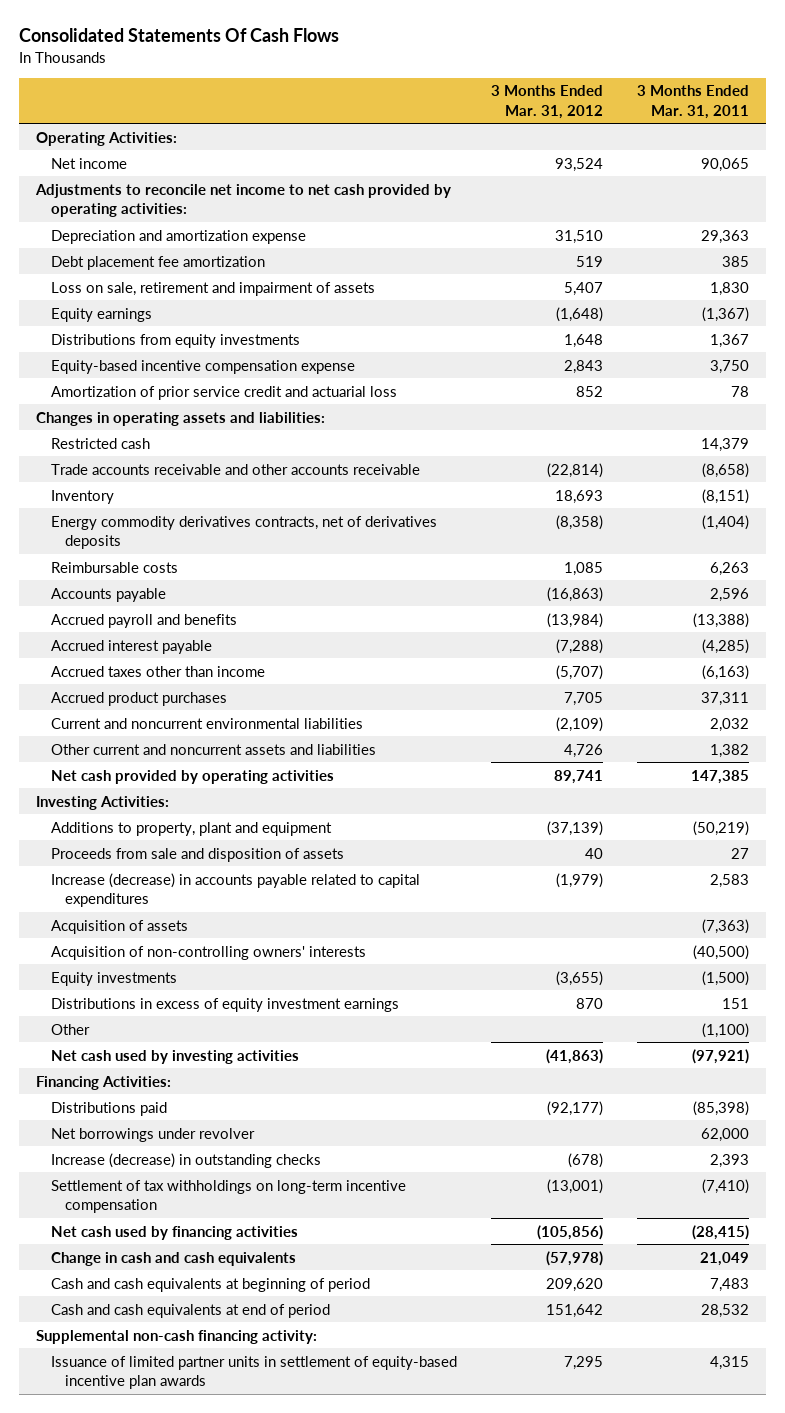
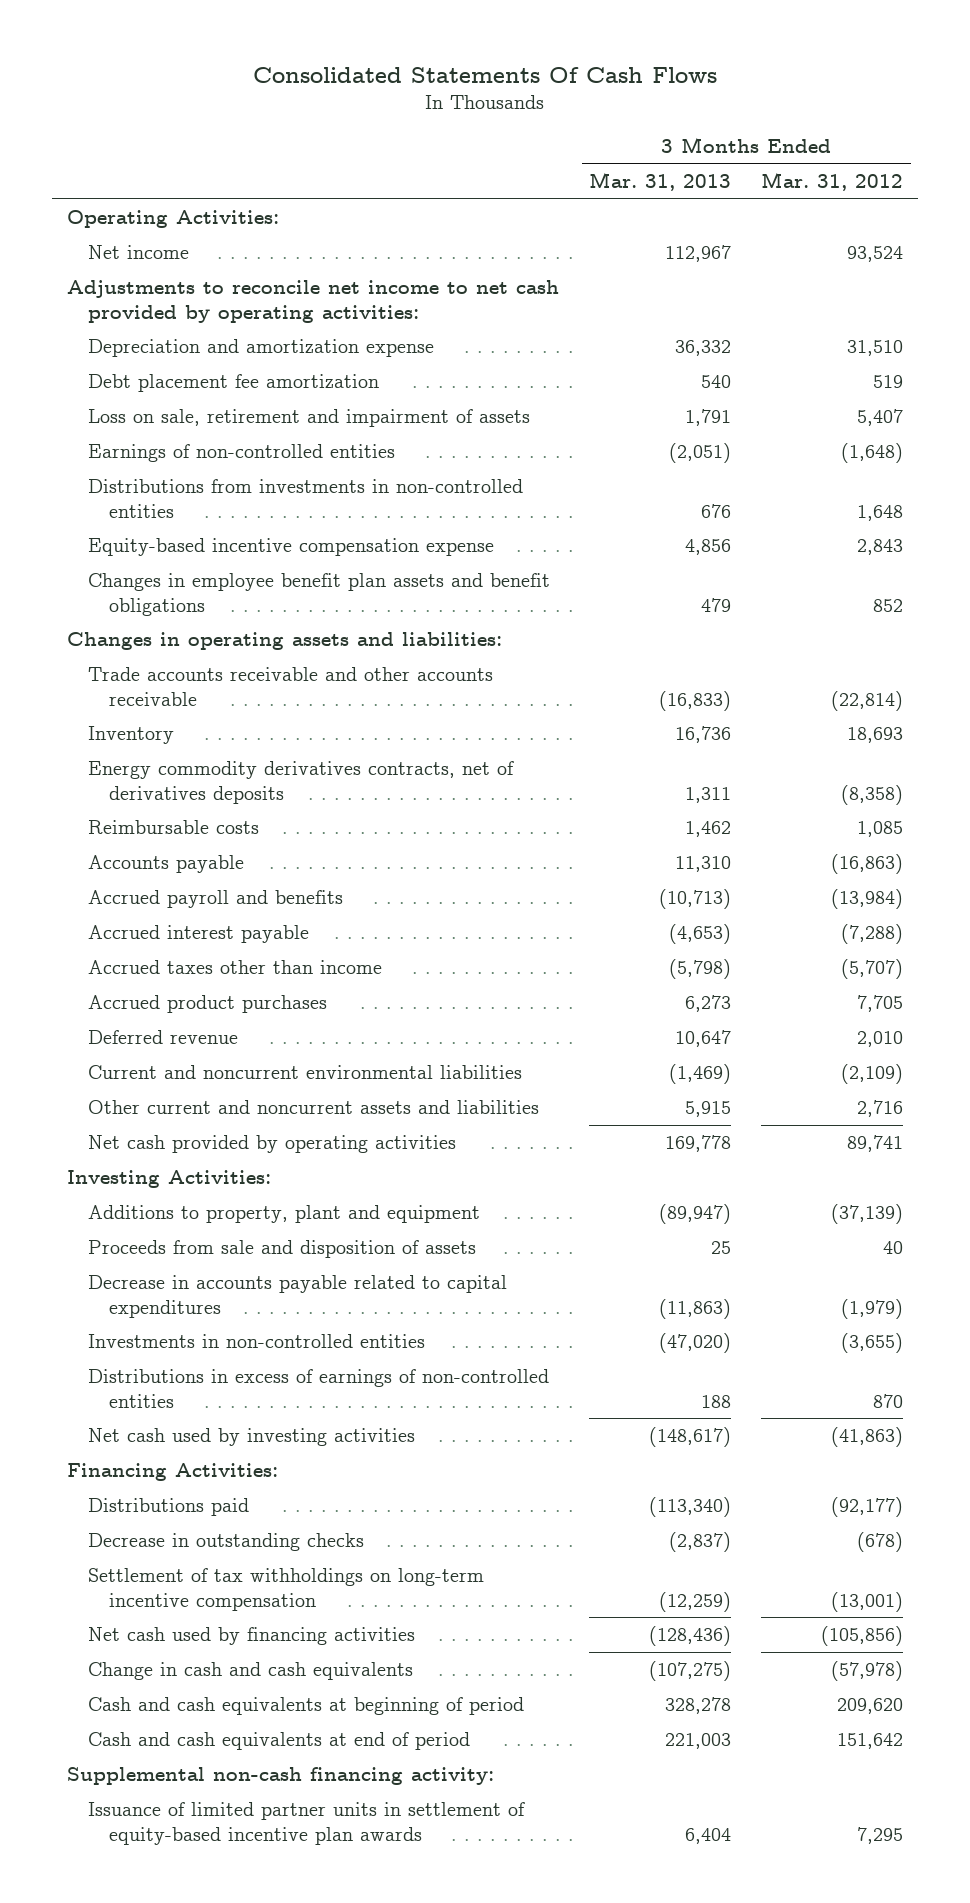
- | 3 Months Ended Mar. 31, 2012 | 3 Months Ended Mar. 31, 2011
+ | 3 Months Ended Mar. 31, 2013 | 3 Months Ended Mar. 31, 2012
- Equity earnings | (1,648) | (1,367)
- Distributions from equity investments | 1,648 | 1,367
+ Earnings of non-controlled entities | (2,051) | (1,648)
+ Distributions from investments in non-controlled entities | 676 | 1,648
- Amortization of prior service credit and actuarial loss | 852 | 78
+ Changes in employee benefit plan assets and benefit obligations | 479 | 852
- Restricted cash | | 14,379
+ Deferred revenue | 10,647 | 2,010
- Other current and noncurrent assets and liabilities | 4,726 | 1,382
+ Other current and noncurrent assets and liabilities | 5,915 | 2,716
- Increase (decrease) in accounts payable related to capital expenditures | (1,979) | 2,583
- Acquisition of assets | | (7,363)
- Acquisition of non-controlling owners' interests | | (40,500)
- Equity investments | (3,655) | (1,500)
- Distributions in excess of equity investment earnings | 870 | 151
- Other | | (1,100)
+ Decrease in accounts payable related to capital expenditures | (11,863) | (1,979)
+ Investments in non-controlled entities | (47,020) | (3,655)
+ Distributions in excess of earnings of non-controlled entities | 188 | 870
- Net borrowings under revolver | | 62,000
- Increase (decrease) in outstanding checks | (678) | 2,393
+ Decrease in outstanding checks | (2,837) | (678)

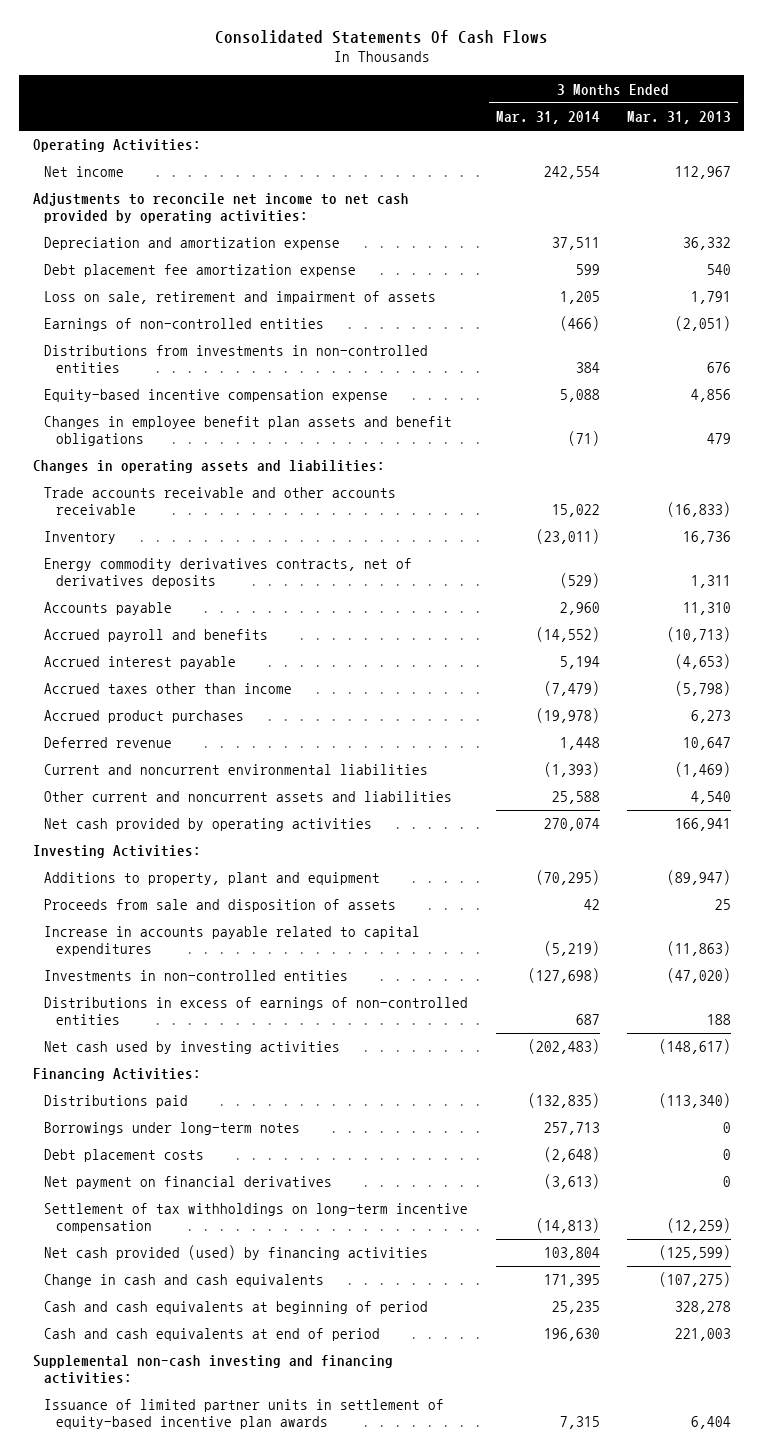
- | 3 Months Ended Mar. 31, 2013 | 3 Months Ended Mar. 31, 2012
+ | 3 Months Ended Mar. 31, 2014 | 3 Months Ended Mar. 31, 2013
- Debt placement fee amortization | 540 | 519
+ Debt placement fee amortization expense | 599 | 540
- Reimbursable costs | 1,462 | 1,085
- Other current and noncurrent assets and liabilities | 5,915 | 2,716
- Net cash provided by operating activities | 169,778 | 89,741
+ Other current and noncurrent assets and liabilities | 25,588 | 4,540
+ Net cash provided by operating activities | 270,074 | 166,941
- Decrease in accounts payable related to capital expenditures | (11,863) | (1,979)
+ Increase in accounts payable related to capital expenditures | (5,219) | (11,863)
- Decrease in outstanding checks | (2,837) | (678)
+ Borrowings under long-term notes | 257,713 | 0
+ Debt placement costs | (2,648) | 0
+ Net payment on financial derivatives | (3,613) | 0
- Net cash used by financing activities | (128,436) | (105,856)
+ Net cash provided (used) by financing activities | 103,804 | (125,599)
- Supplemental non-cash financing activity:
+ Supplemental non-cash investing and financing activities:

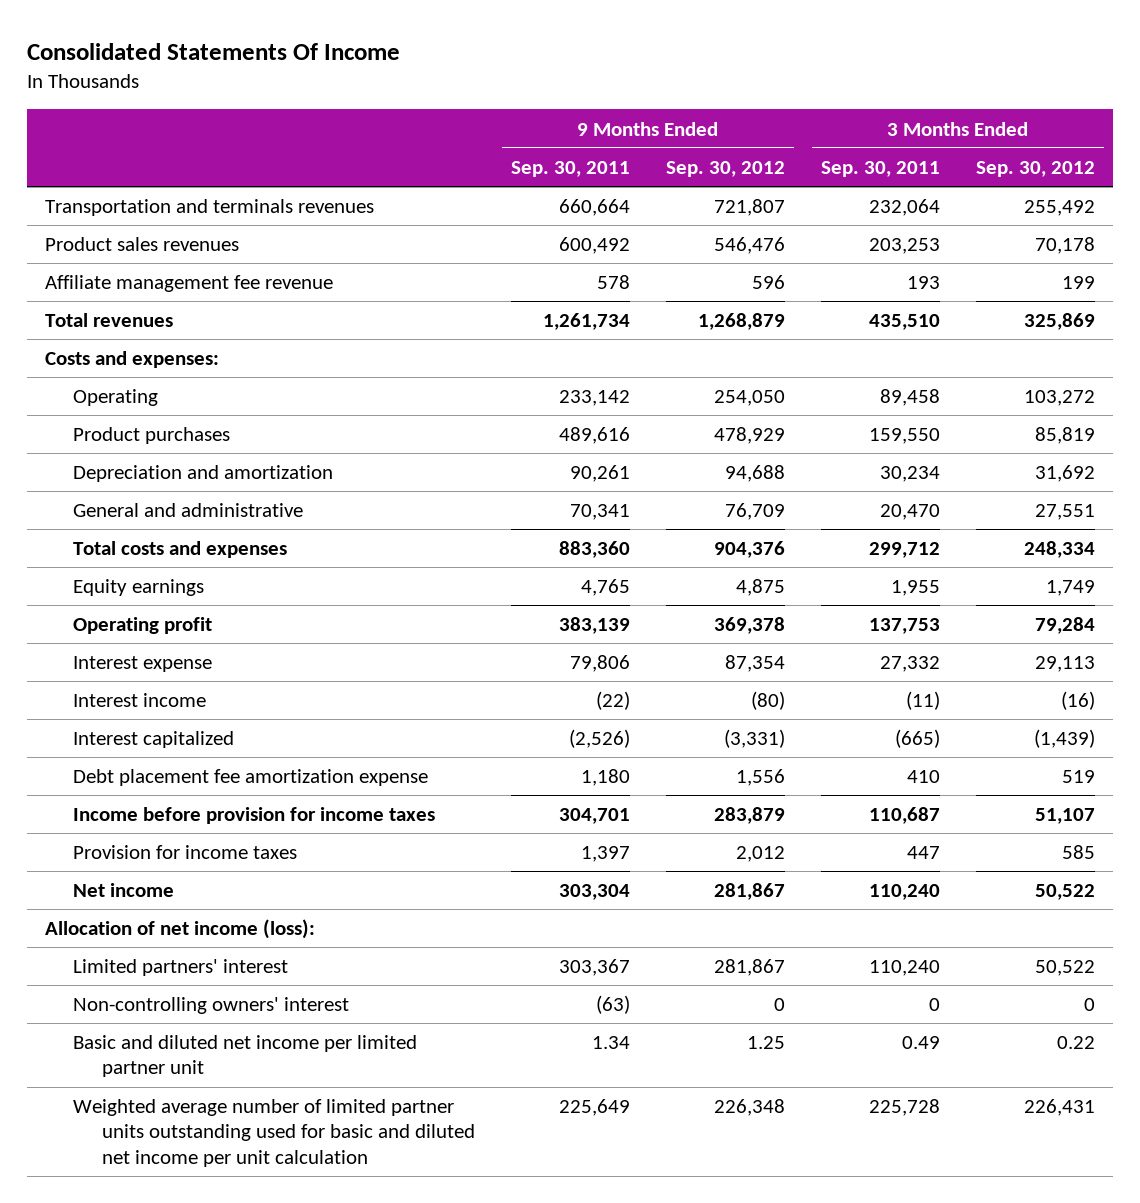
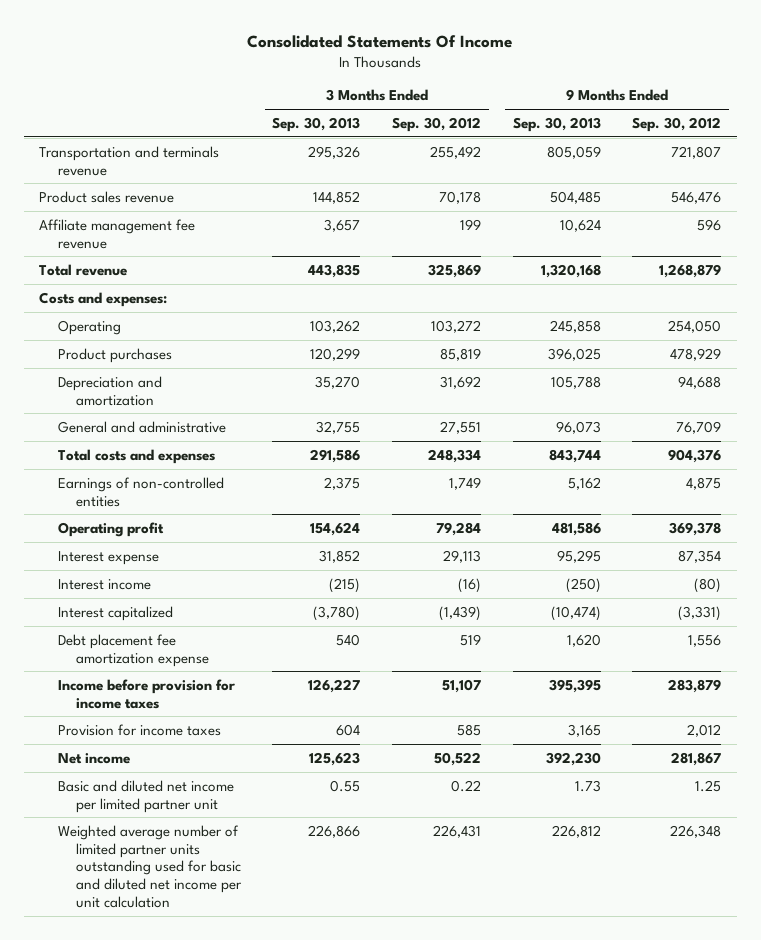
- | 9 Months Ended Sep. 30, 2011 | 9 Months Ended Sep. 30, 2012 | 3 Months Ended Sep. 30, 2011 | 3 Months Ended Sep. 30, 2012
+ | 3 Months Ended Sep. 30, 2013 | 3 Months Ended Sep. 30, 2012 | 9 Months Ended Sep. 30, 2013 | 9 Months Ended Sep. 30, 2012
- Transportation and terminals revenues | 660,664 | 721,807 | 232,064 | 255,492
- Product sales revenues | 600,492 | 546,476 | 203,253 | 70,178
+ Transportation and terminals revenue | 295,326 | 255,492 | 805,059 | 721,807
+ Product sales revenue | 144,852 | 70,178 | 504,485 | 546,476
- Total revenues | 1,261,734 | 1,268,879 | 435,510 | 325,869
+ Total revenue | 443,835 | 325,869 | 1,320,168 | 1,268,879
- Equity earnings | 4,765 | 4,875 | 1,955 | 1,749
+ Earnings of non-controlled entities | 2,375 | 1,749 | 5,162 | 4,875
- Allocation of net income (loss):
- Limited partners' interest | 303,367 | 281,867 | 110,240 | 50,522
- Non-controlling owners' interest | (63) | 0 | 0 | 0

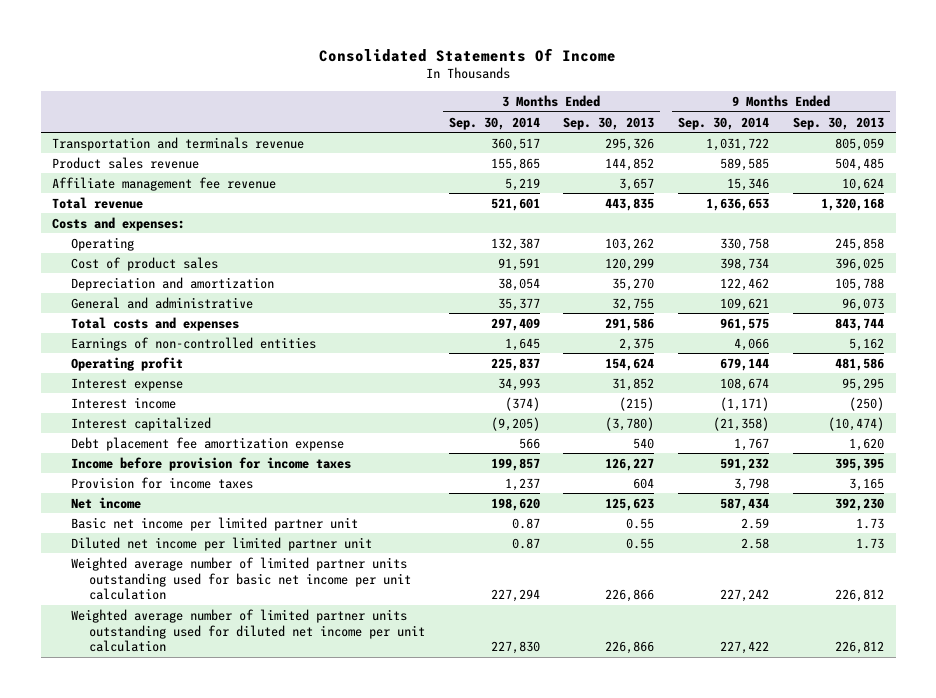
- | 3 Months Ended Sep. 30, 2013 | 3 Months Ended Sep. 30, 2012 | 9 Months Ended Sep. 30, 2013 | 9 Months Ended Sep. 30, 2012
+ | 3 Months Ended Sep. 30, 2014 | 3 Months Ended Sep. 30, 2013 | 9 Months Ended Sep. 30, 2014 | 9 Months Ended Sep. 30, 2013
- Product purchases | 120,299 | 85,819 | 396,025 | 478,929
+ Cost of product sales | 91,591 | 120,299 | 398,734 | 396,025
- Basic and diluted net income per limited partner unit | 0.55 | 0.22 | 1.73 | 1.25
- Weighted average number of limited partner units outstanding used for basic and diluted net income per unit calculation | 226,866 | 226,431 | 226,812 | 226,348
+ Basic net income per limited partner unit | 0.87 | 0.55 | 2.59 | 1.73
+ Diluted net income per limited partner unit | 0.87 | 0.55 | 2.58 | 1.73
+ Weighted average number of limited partner units outstanding used for basic net income per unit calculation | 227,294 | 226,866 | 227,242 | 226,812
+ Weighted average number of limited partner units outstanding used for diluted net income per unit calculation | 227,830 | 226,866 | 227,422 | 226,812

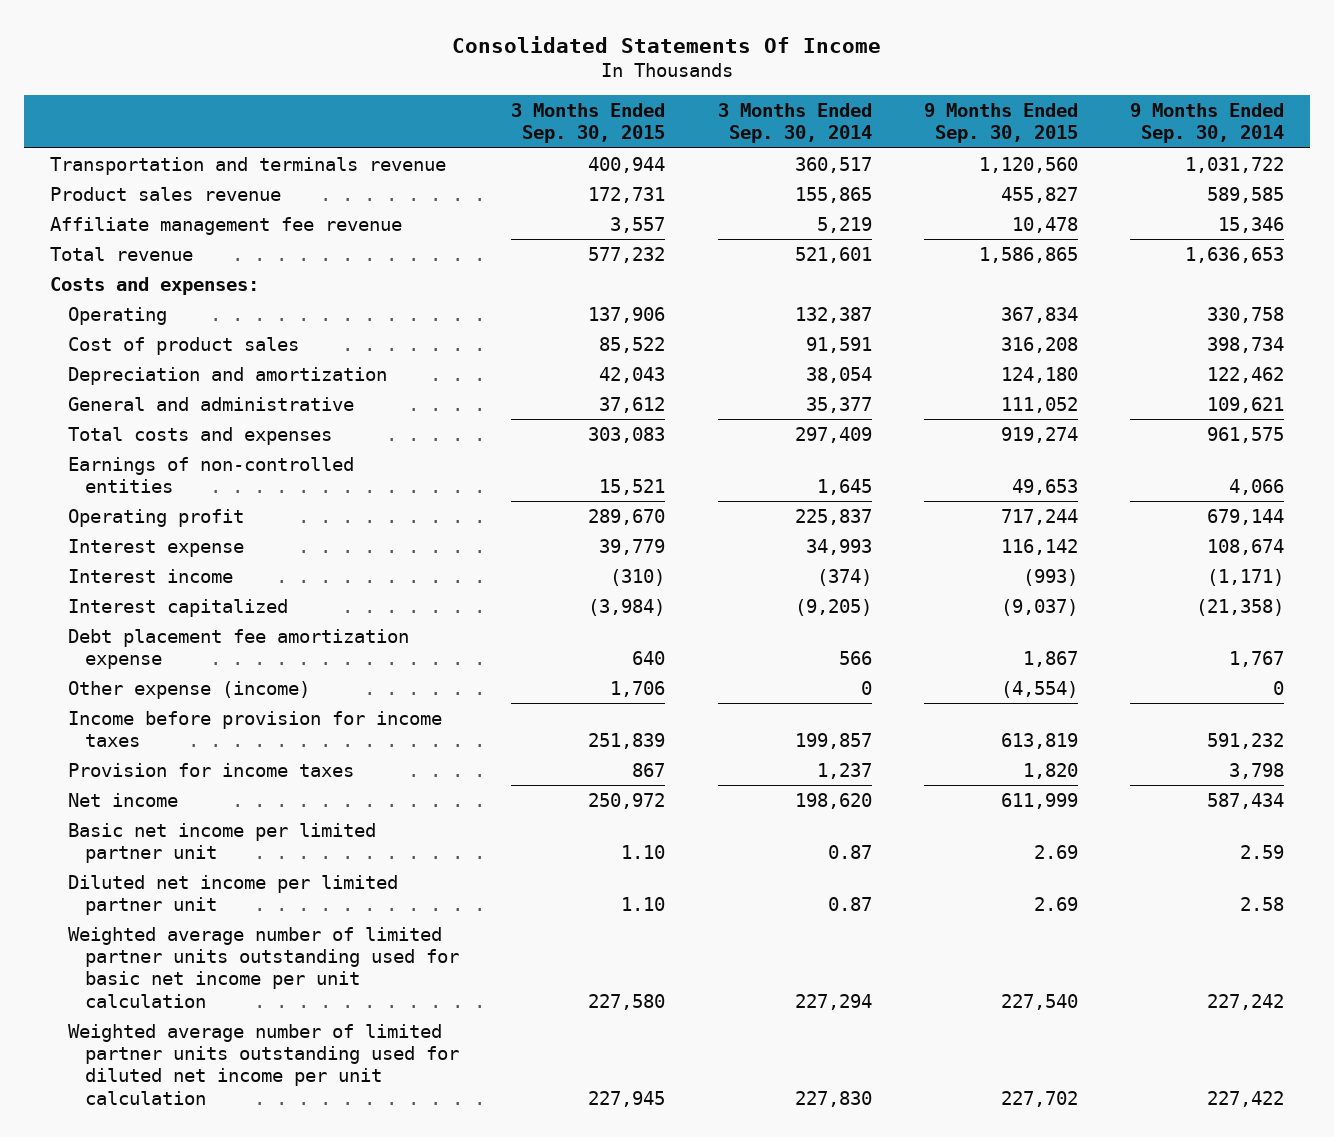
- | 3 Months Ended Sep. 30, 2014 | 3 Months Ended Sep. 30, 2013 | 9 Months Ended Sep. 30, 2014 | 9 Months Ended Sep. 30, 2013
+ | 3 Months Ended Sep. 30, 2015 | 3 Months Ended Sep. 30, 2014 | 9 Months Ended Sep. 30, 2015 | 9 Months Ended Sep. 30, 2014
+ Other expense (income) | 1,706 | 0 | (4,554) | 0

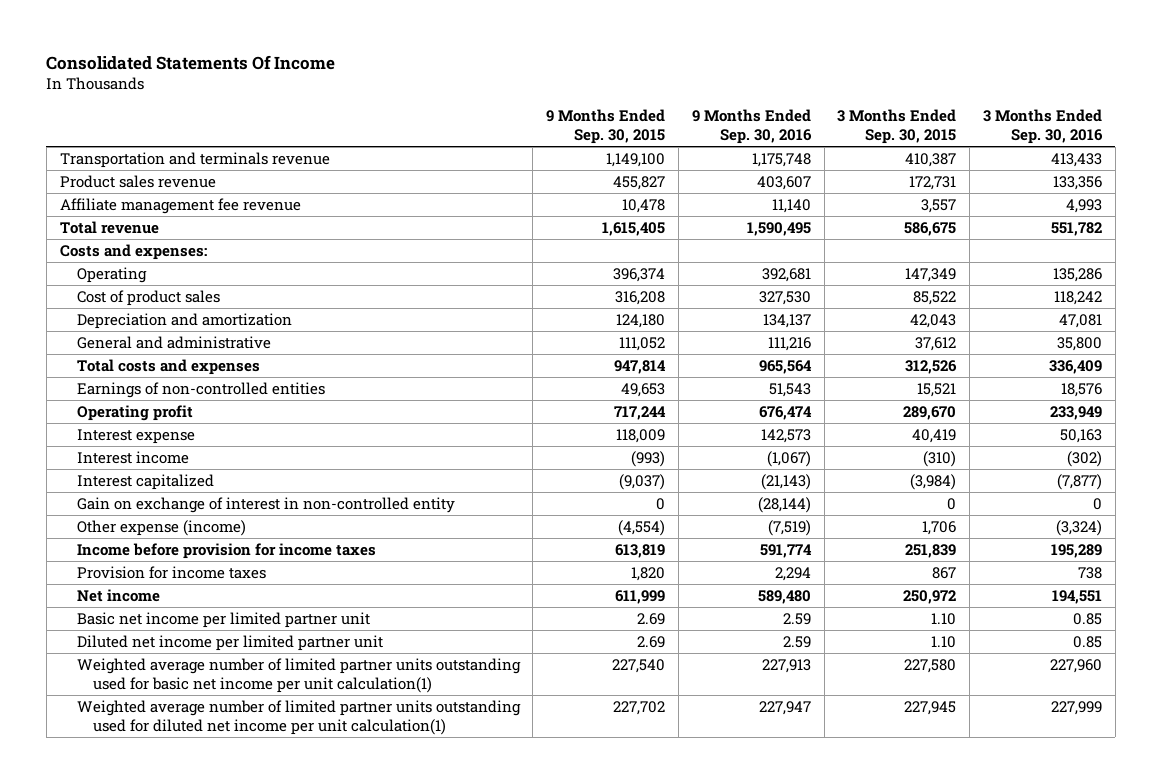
- | 3 Months Ended Sep. 30, 2015 | 3 Months Ended Sep. 30, 2014 | 9 Months Ended Sep. 30, 2015 | 9 Months Ended Sep. 30, 2014
+ | 9 Months Ended Sep. 30, 2015 | 9 Months Ended Sep. 30, 2016 | 3 Months Ended Sep. 30, 2015 | 3 Months Ended Sep. 30, 2016
- Transportation and terminals revenue | 400,944 | 360,517 | 1,120,560 | 1,031,722
+ Transportation and terminals revenue | 1,149,100 | 1,175,748 | 410,387 | 413,433
- Total revenue | 577,232 | 521,601 | 1,586,865 | 1,636,653
+ Total revenue | 1,615,405 | 1,590,495 | 586,675 | 551,782
- Operating | 137,906 | 132,387 | 367,834 | 330,758
+ Operating | 396,374 | 392,681 | 147,349 | 135,286
- Total costs and expenses | 303,083 | 297,409 | 919,274 | 961,575
+ Total costs and expenses | 947,814 | 965,564 | 312,526 | 336,409
- Interest expense | 39,779 | 34,993 | 116,142 | 108,674
+ Interest expense | 118,009 | 142,573 | 40,419 | 50,163
- Debt placement fee amortization expense | 640 | 566 | 1,867 | 1,767
+ Gain on exchange of interest in non-controlled entity | 0 | (28,144) | 0 | 0
- Weighted average number of limited partner units outstanding used for basic net income per unit calculation | 227,580 | 227,294 | 227,540 | 227,242
- Weighted average number of limited partner units outstanding used for diluted net income per unit calculation | 227,945 | 227,830 | 227,702 | 227,422
+ Weighted average number of limited partner units outstanding used for basic net income per unit calculation(1) | 227,540 | 227,913 | 227,580 | 227,960
+ Weighted average number of limited partner units outstanding used for diluted net income per unit calculation(1) | 227,702 | 227,947 | 227,945 | 227,999

